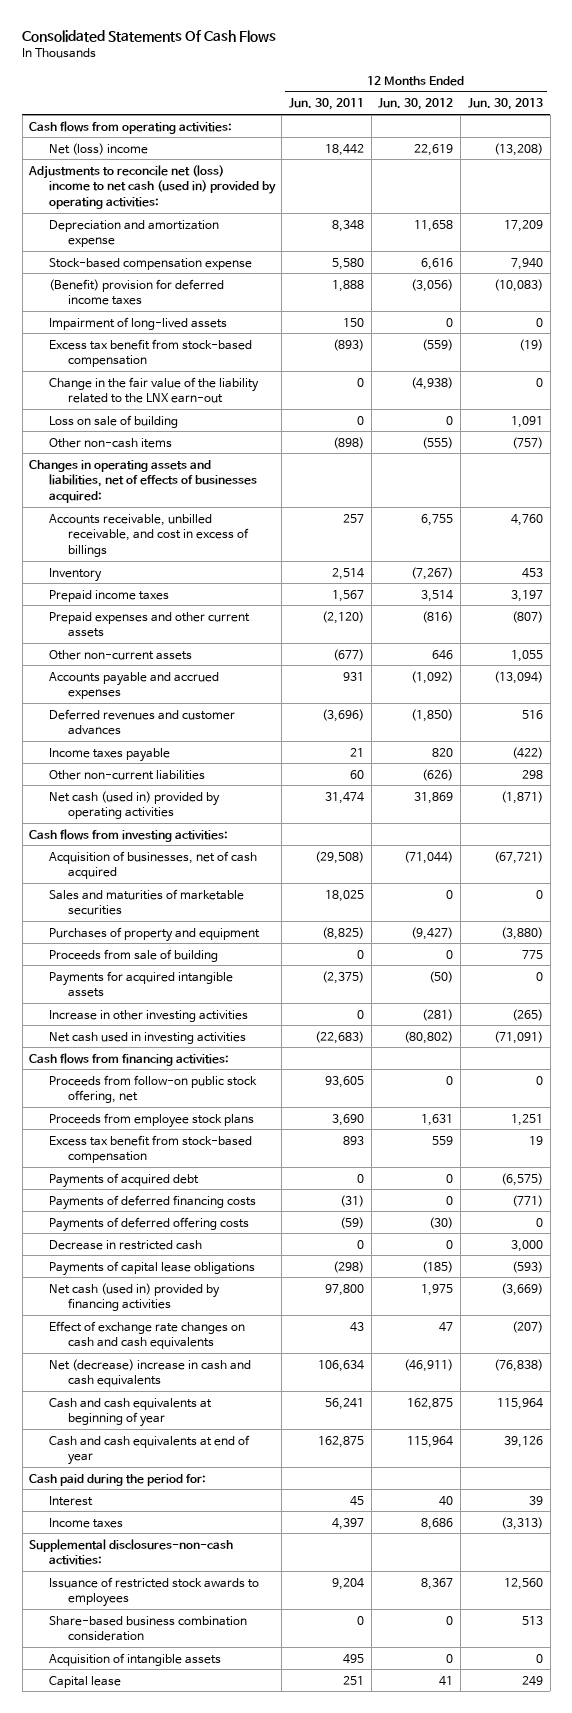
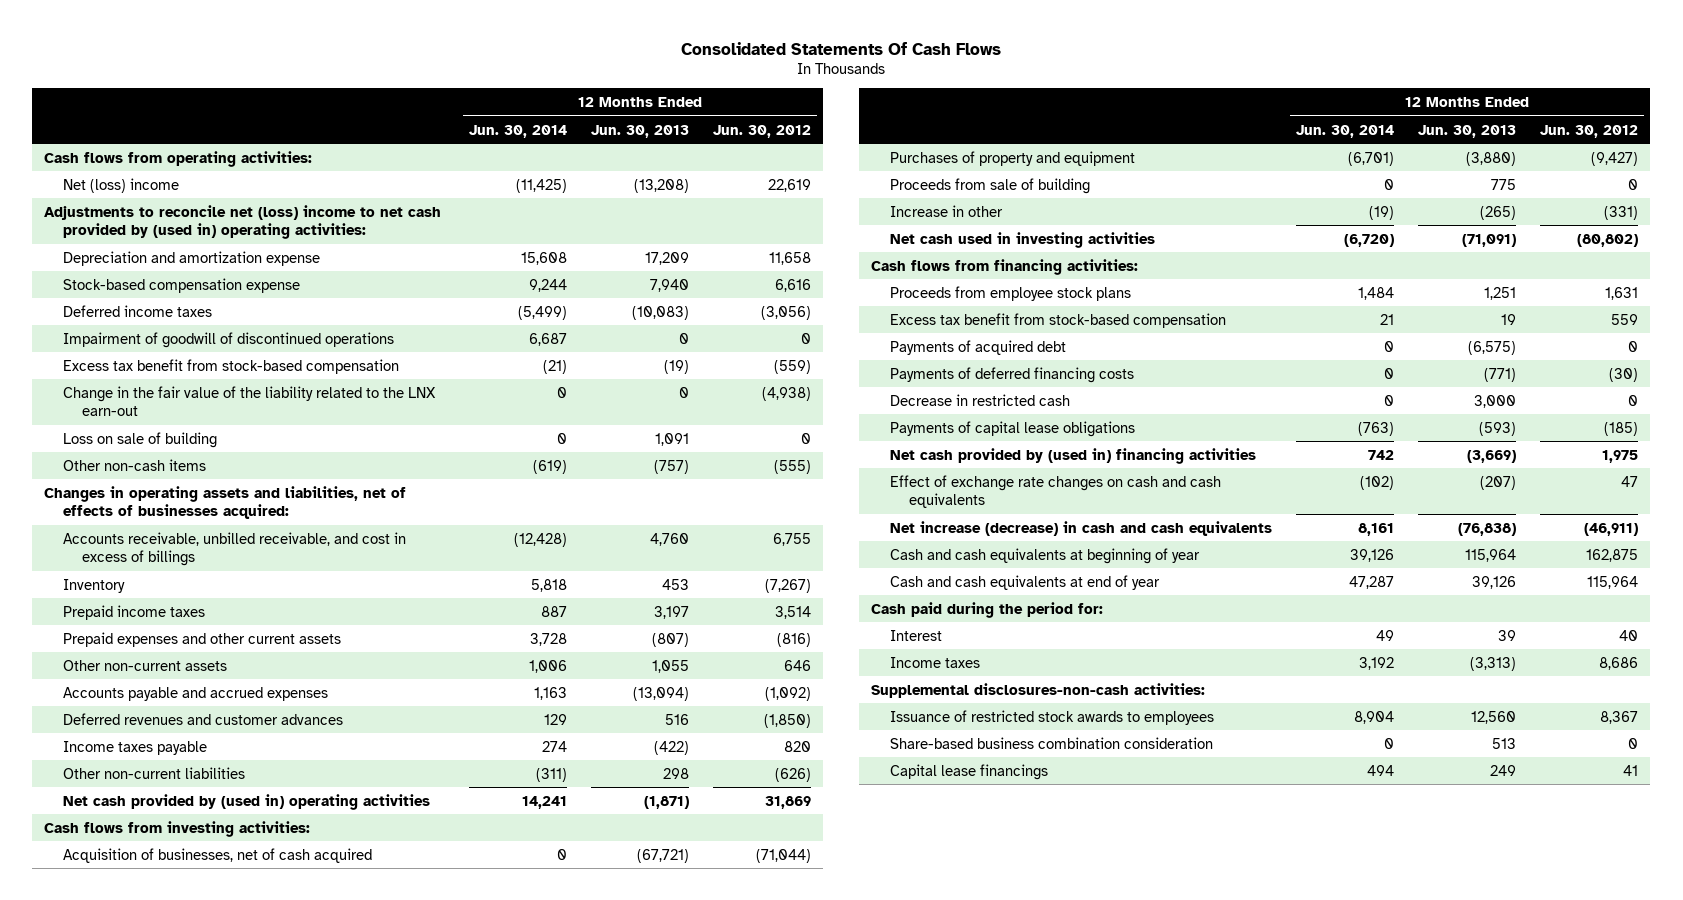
- | 12 Months Ended Jun. 30, 2011 | 12 Months Ended Jun. 30, 2012 | 12 Months Ended Jun. 30, 2013
+ | 12 Months Ended Jun. 30, 2014 | 12 Months Ended Jun. 30, 2013 | 12 Months Ended Jun. 30, 2012
- Adjustments to reconcile net (loss) income to net cash (used in) provided by operating activities:
+ Adjustments to reconcile net (loss) income to net cash provided by (used in) operating activities:
- (Benefit) provision for deferred income taxes | 1,888 | (3,056) | (10,083)
- Impairment of long-lived assets | 150 | 0 | 0
+ Deferred income taxes | (5,499) | (10,083) | (3,056)
+ Impairment of goodwill of discontinued operations | 6,687 | 0 | 0
- Net cash (used in) provided by operating activities | 31,474 | 31,869 | (1,871)
+ Net cash provided by (used in) operating activities | 14,241 | (1,871) | 31,869
- Sales and maturities of marketable securities | 18,025 | 0 | 0
- Payments for acquired intangible assets | (2,375) | (50) | 0
- Increase in other investing activities | 0 | (281) | (265)
+ Increase in other | (19) | (265) | (331)
- Proceeds from follow-on public stock offering, net | 93,605 | 0 | 0
- Payments of deferred financing costs | (31) | 0 | (771)
- Payments of deferred offering costs | (59) | (30) | 0
+ Payments of deferred financing costs | 0 | (771) | (30)
- Net cash (used in) provided by financing activities | 97,800 | 1,975 | (3,669)
+ Net cash provided by (used in) financing activities | 742 | (3,669) | 1,975
- Net (decrease) increase in cash and cash equivalents | 106,634 | (46,911) | (76,838)
+ Net increase (decrease) in cash and cash equivalents | 8,161 | (76,838) | (46,911)
- Acquisition of intangible assets | 495 | 0 | 0
- Capital lease | 251 | 41 | 249
+ Capital lease financings | 494 | 249 | 41

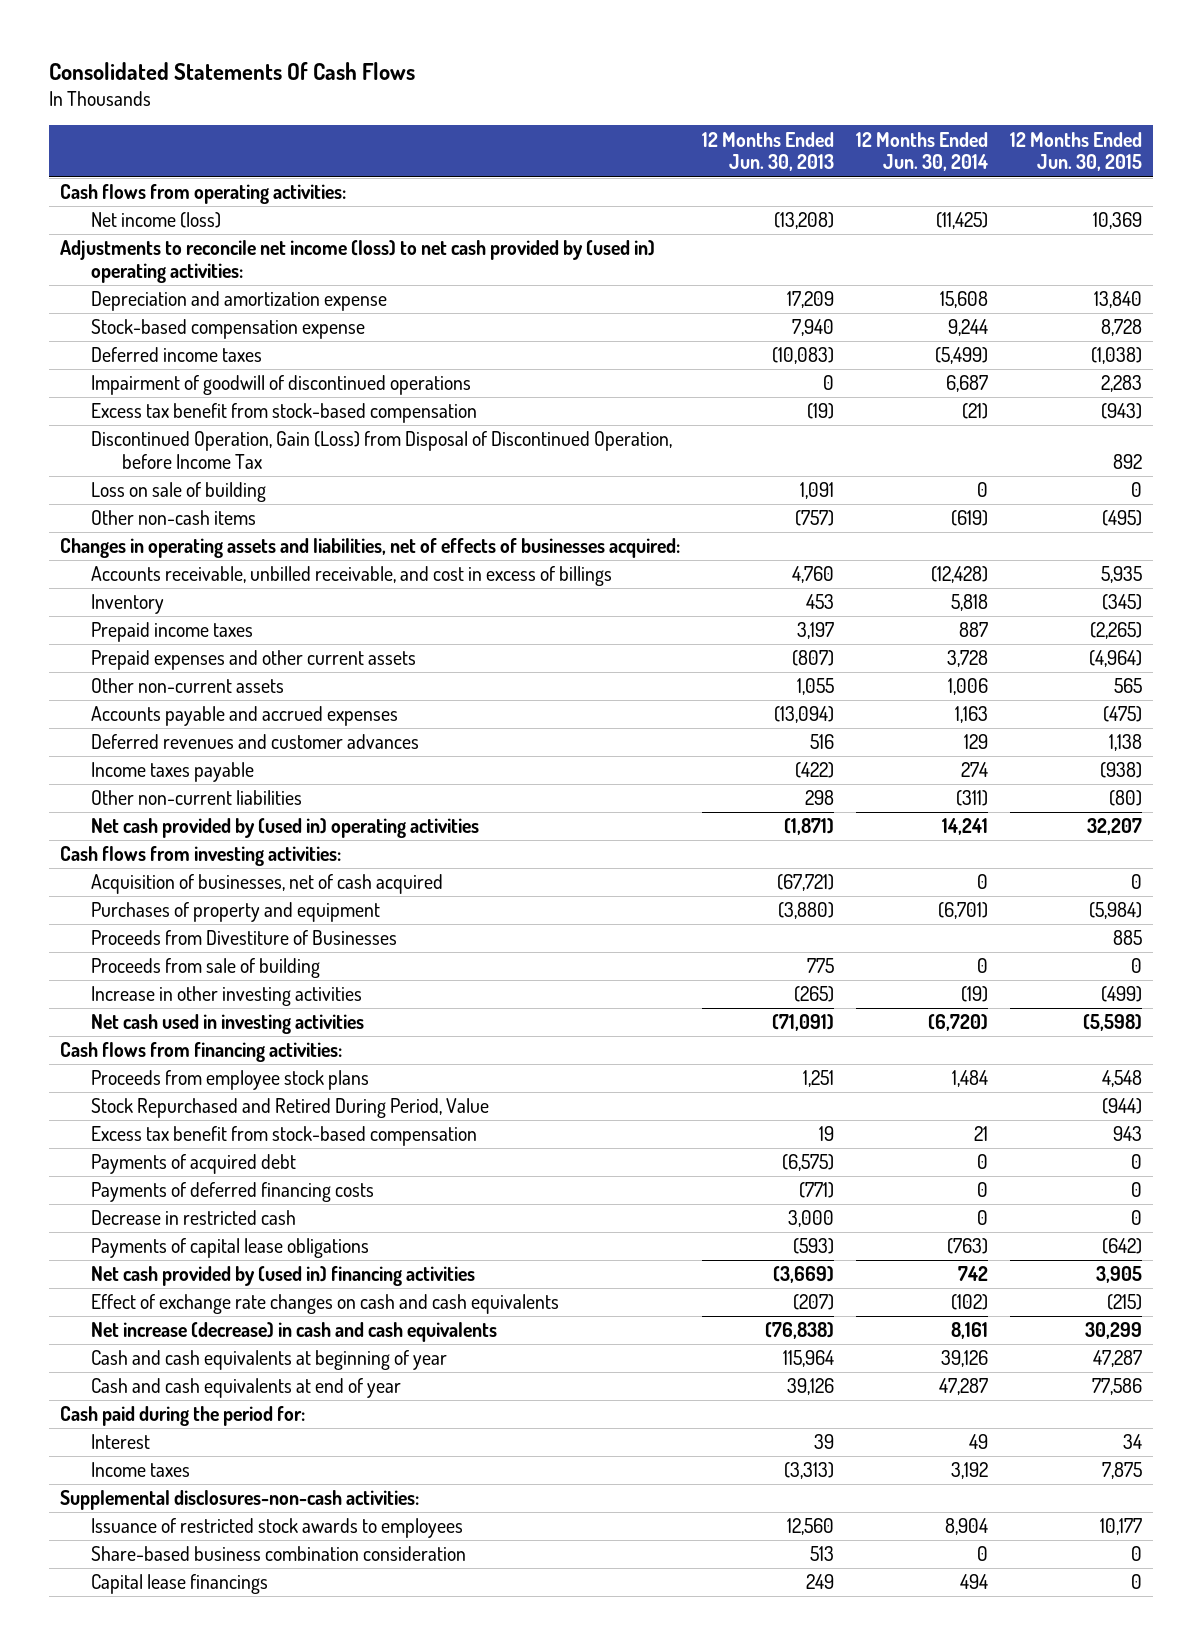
- | 12 Months Ended Jun. 30, 2014 | 12 Months Ended Jun. 30, 2013 | 12 Months Ended Jun. 30, 2012
+ | 12 Months Ended Jun. 30, 2013 | 12 Months Ended Jun. 30, 2014 | 12 Months Ended Jun. 30, 2015
- Net (loss) income | (11,425) | (13,208) | 22,619
- Adjustments to reconcile net (loss) income to net cash provided by (used in) operating activities:
+ Net income (loss) | (13,208) | (11,425) | 10,369
+ Adjustments to reconcile net income (loss) to net cash provided by (used in) operating activities:
- Change in the fair value of the liability related to the LNX earn-out | 0 | 0 | (4,938)
+ Discontinued Operation, Gain (Loss) from Disposal of Discontinued Operation, before Income Tax | | | 892
+ Proceeds from Divestiture of Businesses | | | 885
- Increase in other | (19) | (265) | (331)
+ Increase in other investing activities | (265) | (19) | (499)
+ Stock Repurchased and Retired During Period, Value | | | (944)

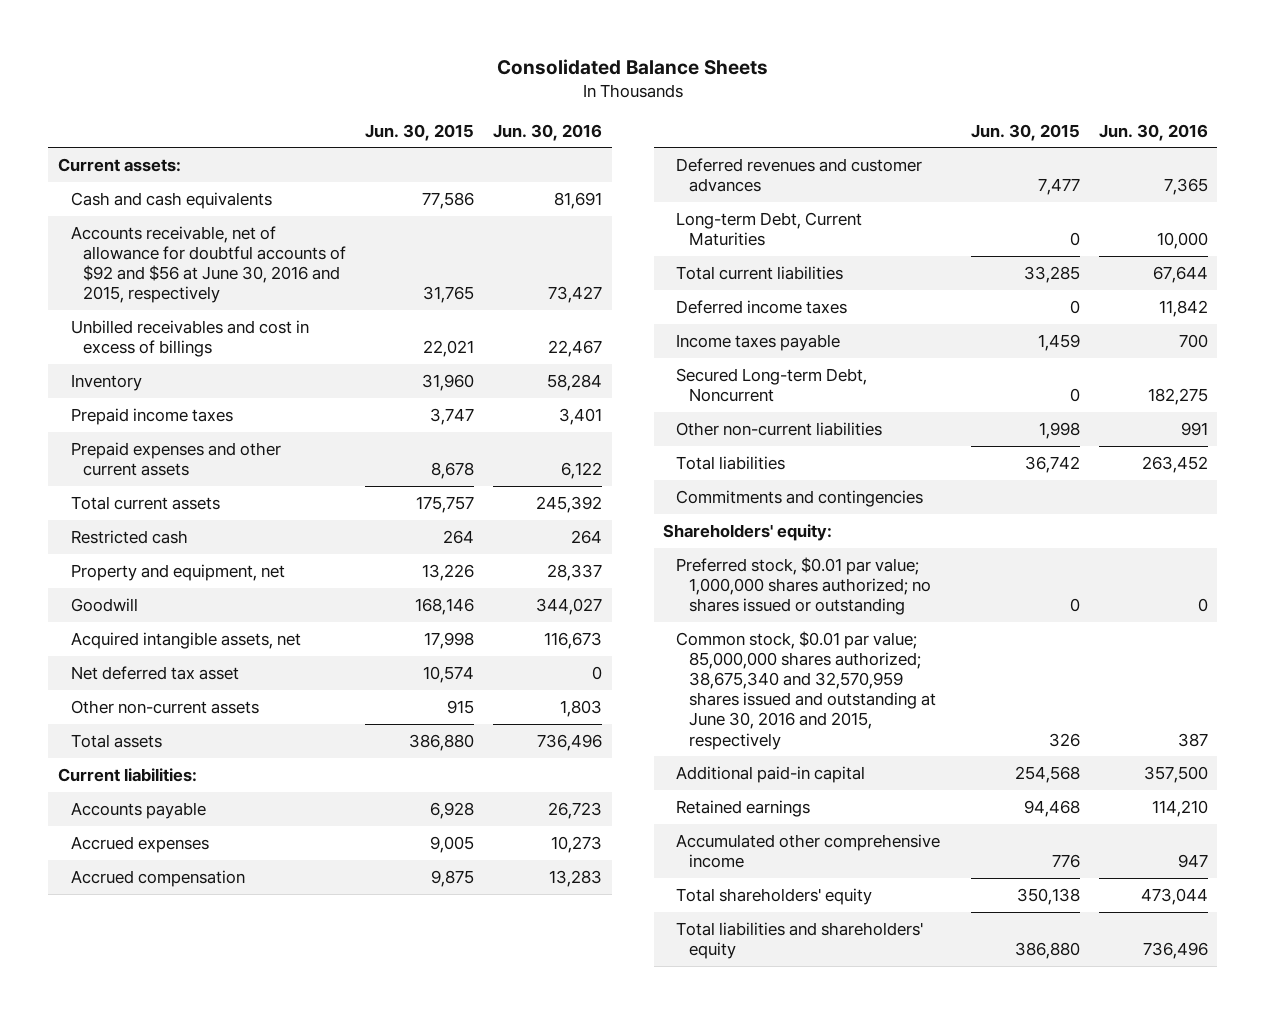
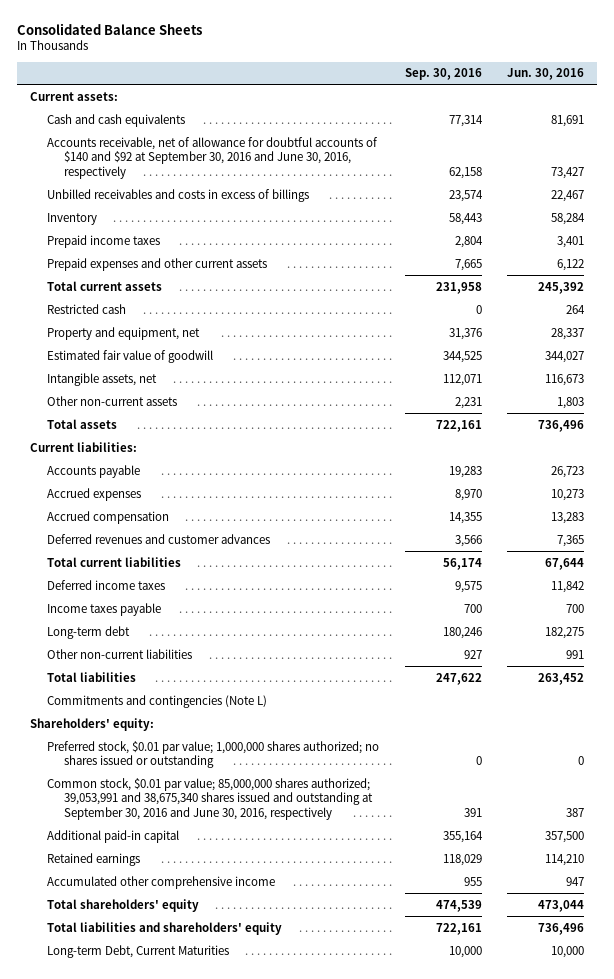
- | Jun. 30, 2015 | Jun. 30, 2016
+ | Sep. 30, 2016 | Jun. 30, 2016
- Accounts receivable, net of allowance for doubtful accounts of $92 and $56 at June 30, 2016 and 2015, respectively | 31,765 | 73,427
- Unbilled receivables and cost in excess of billings | 22,021 | 22,467
+ Accounts receivable, net of allowance for doubtful accounts of $140 and $92 at September 30, 2016 and June 30, 2016, respectively | 62,158 | 73,427
+ Unbilled receivables and costs in excess of billings | 23,574 | 22,467
- Goodwill | 168,146 | 344,027
- Acquired intangible assets, net | 17,998 | 116,673
- Net deferred tax asset | 10,574 | 0
+ Estimated fair value of goodwill | 344,525 | 344,027
+ Intangible assets, net | 112,071 | 116,673
- Secured Long-term Debt, Noncurrent | 0 | 182,275
+ Long-term debt | 180,246 | 182,275
- Commitments and contingencies
+ Commitments and contingencies (Note L)
- Common stock, $0.01 par value; 85,000,000 shares authorized; 38,675,340 and 32,570,959 shares issued and outstanding at June 30, 2016 and 2015, respectively | 326 | 387
+ Common stock, $0.01 par value; 85,000,000 shares authorized; 39,053,991 and 38,675,340 shares issued and outstanding at September 30, 2016 and June 30, 2016, respectively | 391 | 387
moved down: Long-term Debt, Current Maturities | 10,000 | 10,000

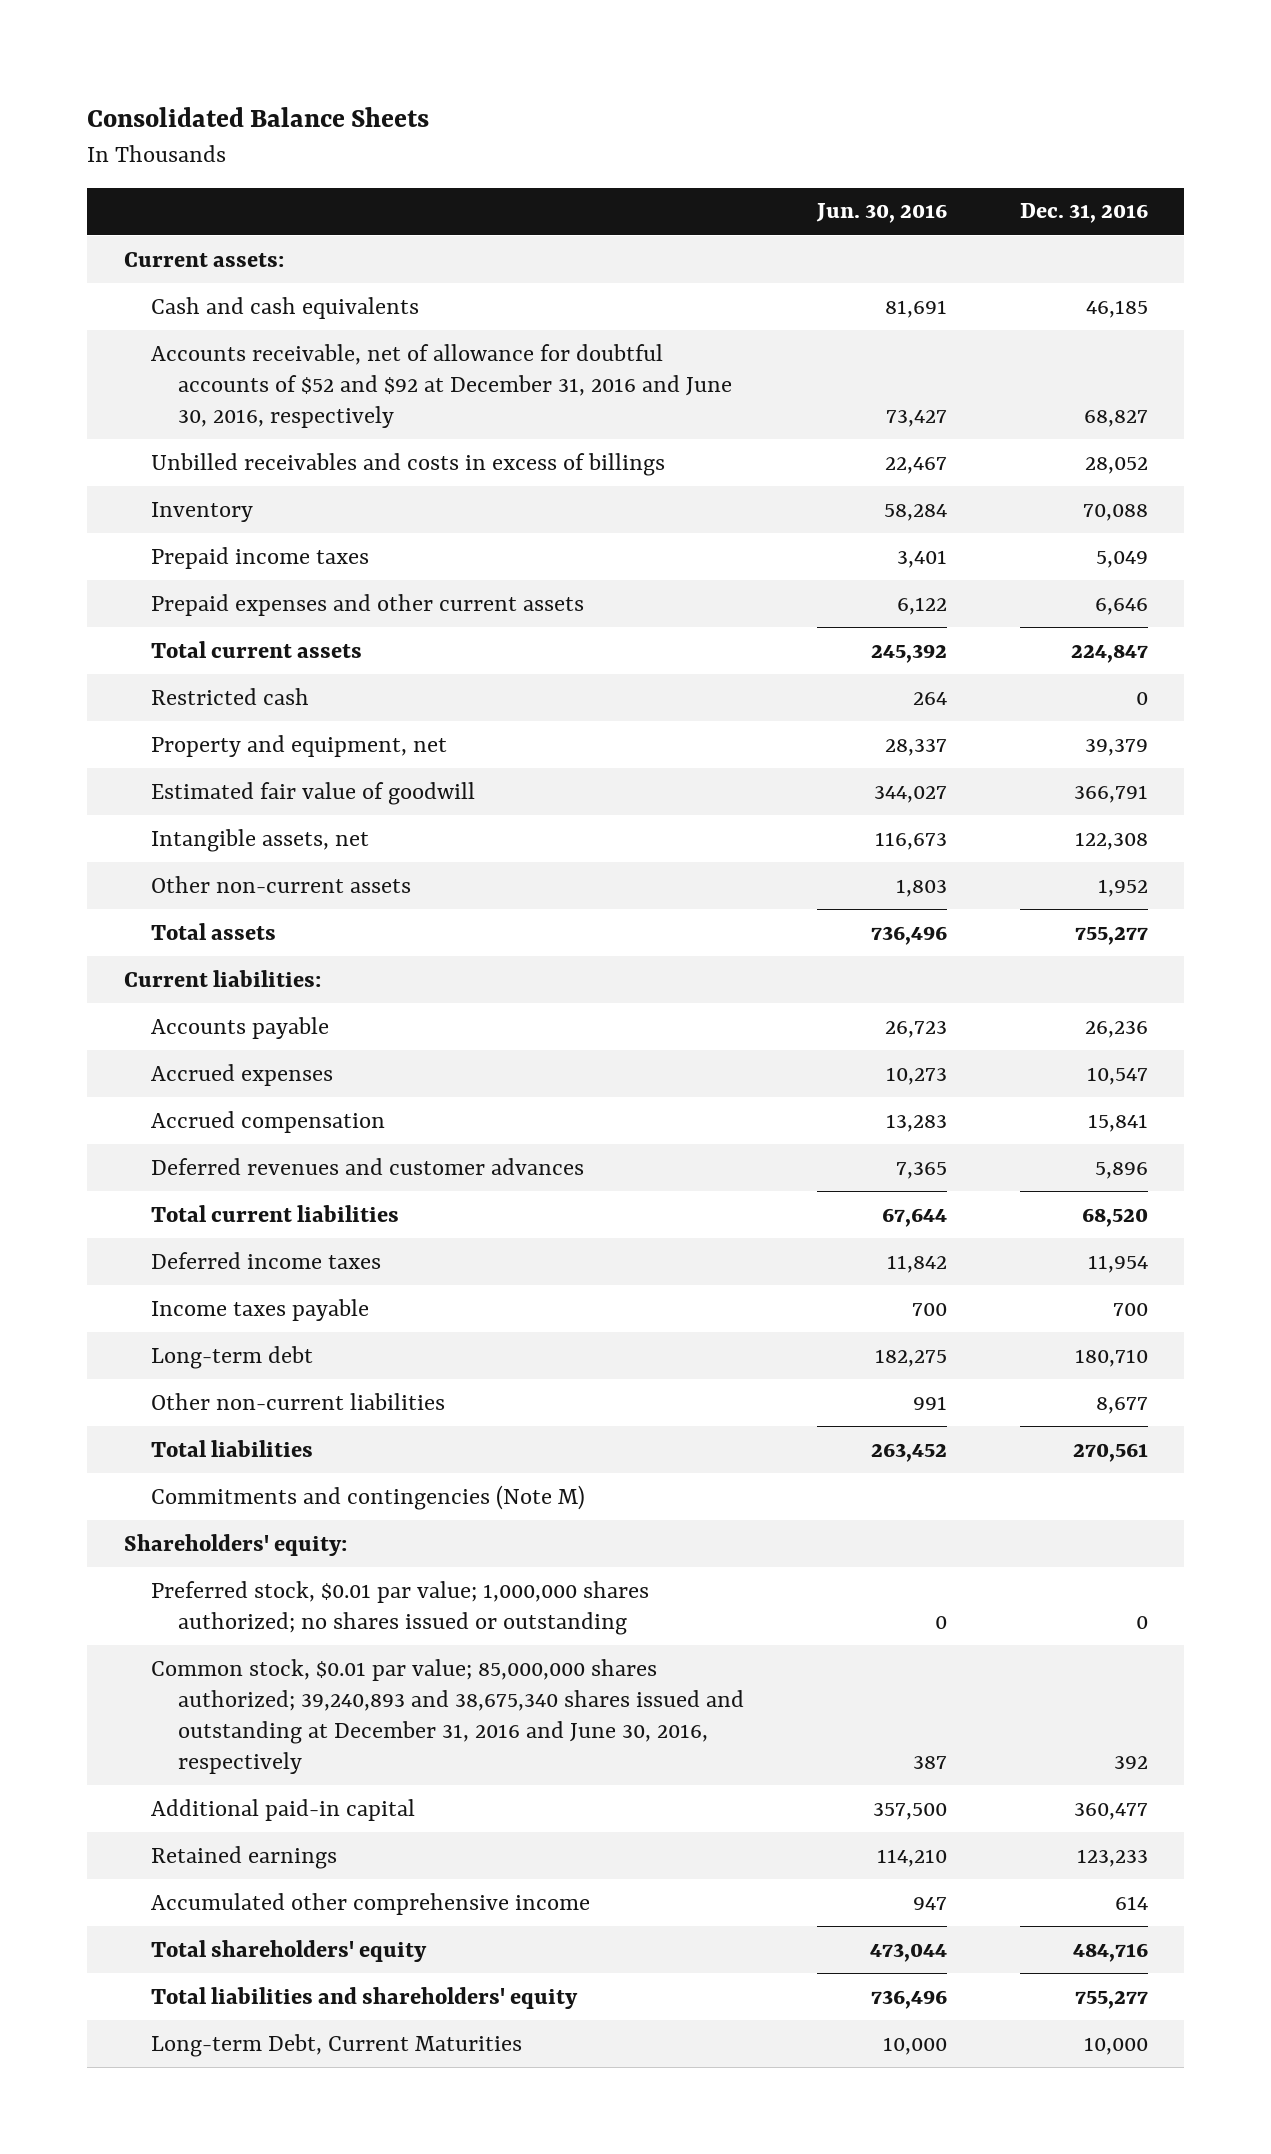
- | Sep. 30, 2016 | Jun. 30, 2016
+ | Jun. 30, 2016 | Dec. 31, 2016
- Accounts receivable, net of allowance for doubtful accounts of $140 and $92 at September 30, 2016 and June 30, 2016, respectively | 62,158 | 73,427
+ Accounts receivable, net of allowance for doubtful accounts of $52 and $92 at December 31, 2016 and June 30, 2016, respectively | 73,427 | 68,827
- Commitments and contingencies (Note L)
+ Commitments and contingencies (Note M)
- Common stock, $0.01 par value; 85,000,000 shares authorized; 39,053,991 and 38,675,340 shares issued and outstanding at September 30, 2016 and June 30, 2016, respectively | 391 | 387
+ Common stock, $0.01 par value; 85,000,000 shares authorized; 39,240,893 and 38,675,340 shares issued and outstanding at December 31, 2016 and June 30, 2016, respectively | 387 | 392

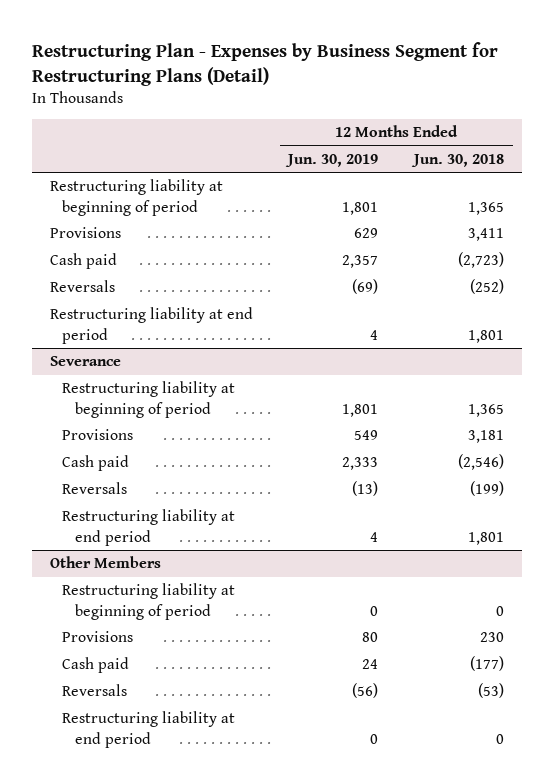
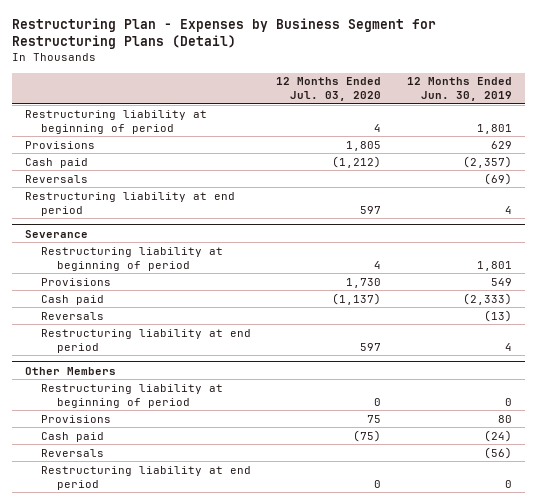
- | 12 Months Ended Jun. 30, 2019 | 12 Months Ended Jun. 30, 2018
+ | 12 Months Ended Jul. 03, 2020 | 12 Months Ended Jun. 30, 2019
- Cash paid | 2,357 | (2,723)
+ Cash paid | (1,212) | (2,357)
@ Severance
- Cash paid | 2,333 | (2,546)
+ Cash paid | (1,137) | (2,333)
@ Other Members
- Cash paid | 24 | (177)
+ Cash paid | (75) | (24)

